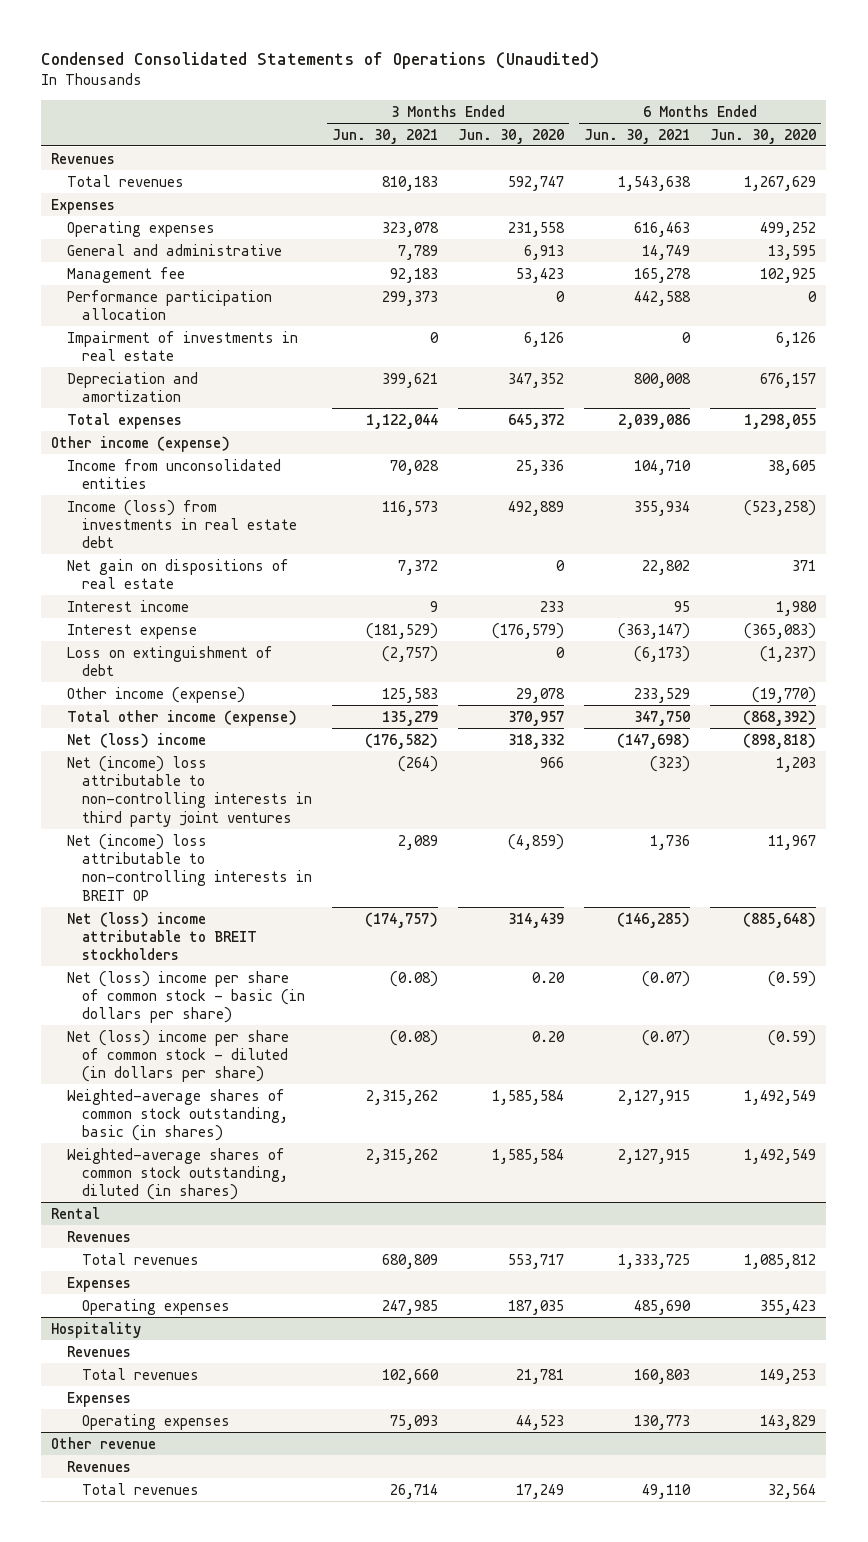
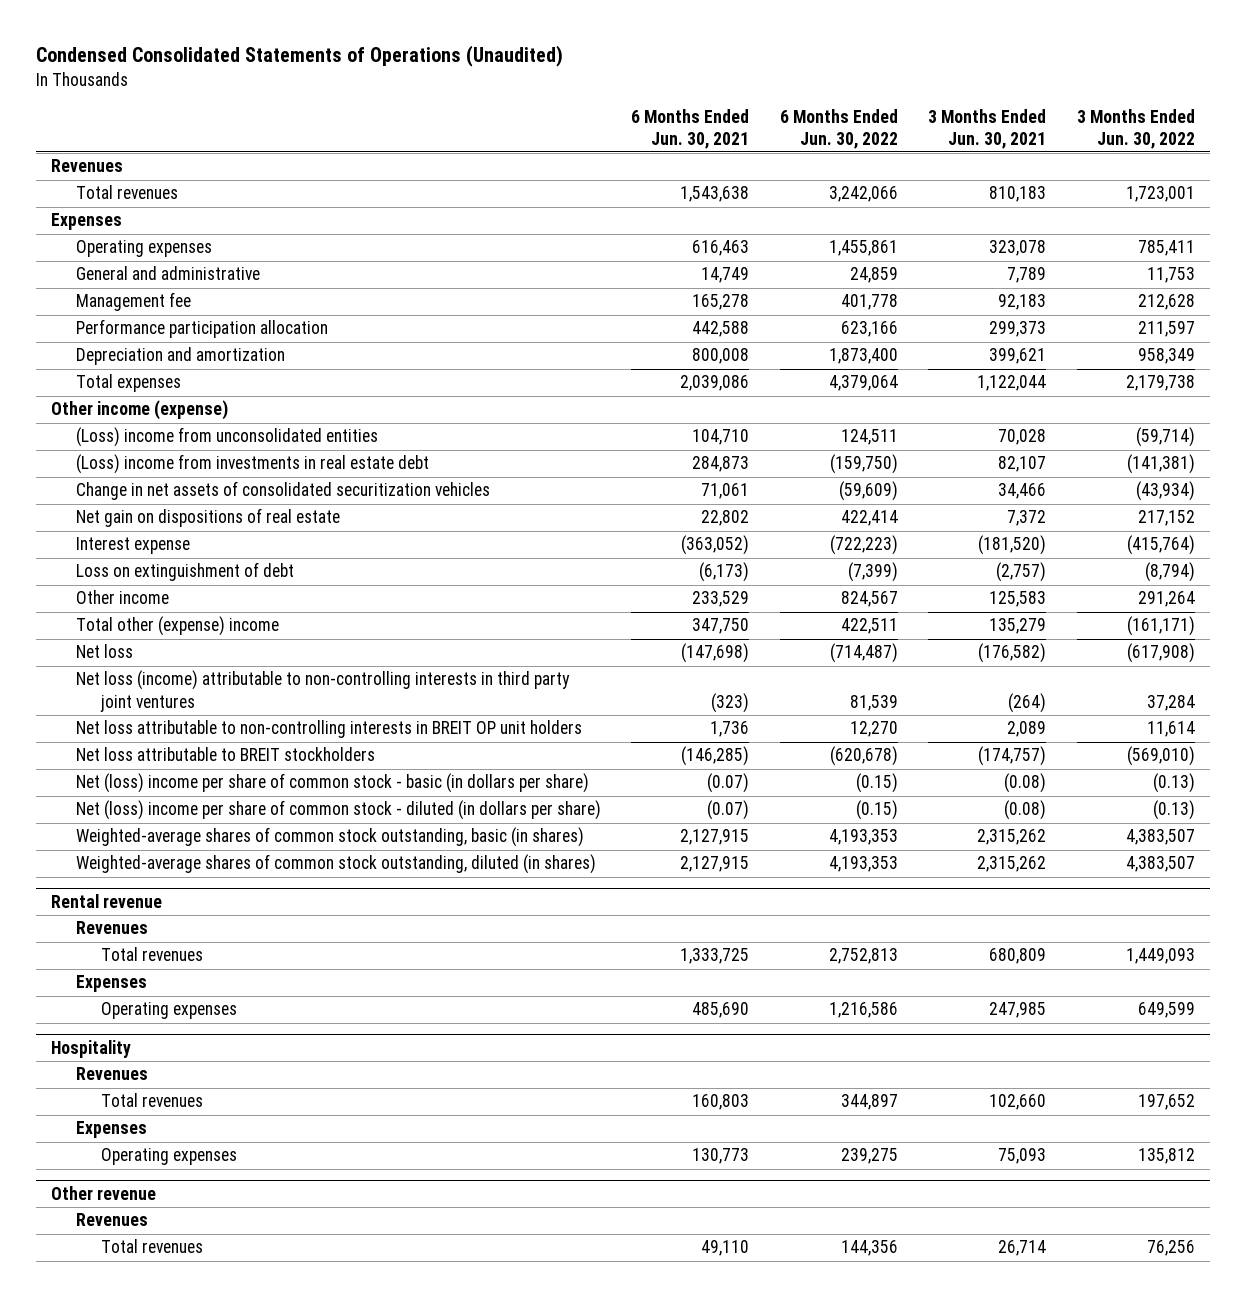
- | 3 Months Ended Jun. 30, 2021 | 3 Months Ended Jun. 30, 2020 | 6 Months Ended Jun. 30, 2021 | 6 Months Ended Jun. 30, 2020
+ | 6 Months Ended Jun. 30, 2021 | 6 Months Ended Jun. 30, 2022 | 3 Months Ended Jun. 30, 2021 | 3 Months Ended Jun. 30, 2022
- Impairment of investments in real estate | 0 | 6,126 | 0 | 6,126
- Income from unconsolidated entities | 70,028 | 25,336 | 104,710 | 38,605
- Income (loss) from investments in real estate debt | 116,573 | 492,889 | 355,934 | (523,258)
+ (Loss) income from unconsolidated entities | 104,710 | 124,511 | 70,028 | (59,714)
+ (Loss) income from investments in real estate debt | 284,873 | (159,750) | 82,107 | (141,381)
+ Change in net assets of consolidated securitization vehicles | 71,061 | (59,609) | 34,466 | (43,934)
- Interest income | 9 | 233 | 95 | 1,980
- Interest expense | (181,529) | (176,579) | (363,147) | (365,083)
+ Interest expense | (363,052) | (722,223) | (181,520) | (415,764)
- Other income (expense) | 125,583 | 29,078 | 233,529 | (19,770)
- Total other income (expense) | 135,279 | 370,957 | 347,750 | (868,392)
- Net (loss) income | (176,582) | 318,332 | (147,698) | (898,818)
- Net (income) loss attributable to non-controlling interests in third party joint ventures | (264) | 966 | (323) | 1,203
- Net (income) loss attributable to non-controlling interests in BREIT OP | 2,089 | (4,859) | 1,736 | 11,967
- Net (loss) income attributable to BREIT stockholders | (174,757) | 314,439 | (146,285) | (885,648)
+ Other income | 233,529 | 824,567 | 125,583 | 291,264
+ Total other (expense) income | 347,750 | 422,511 | 135,279 | (161,171)
+ Net loss | (147,698) | (714,487) | (176,582) | (617,908)
+ Net loss (income) attributable to non-controlling interests in third party joint ventures | (323) | 81,539 | (264) | 37,284
+ Net loss attributable to non-controlling interests in BREIT OP unit holders | 1,736 | 12,270 | 2,089 | 11,614
+ Net loss attributable to BREIT stockholders | (146,285) | (620,678) | (174,757) | (569,010)
- Rental
+ Rental revenue

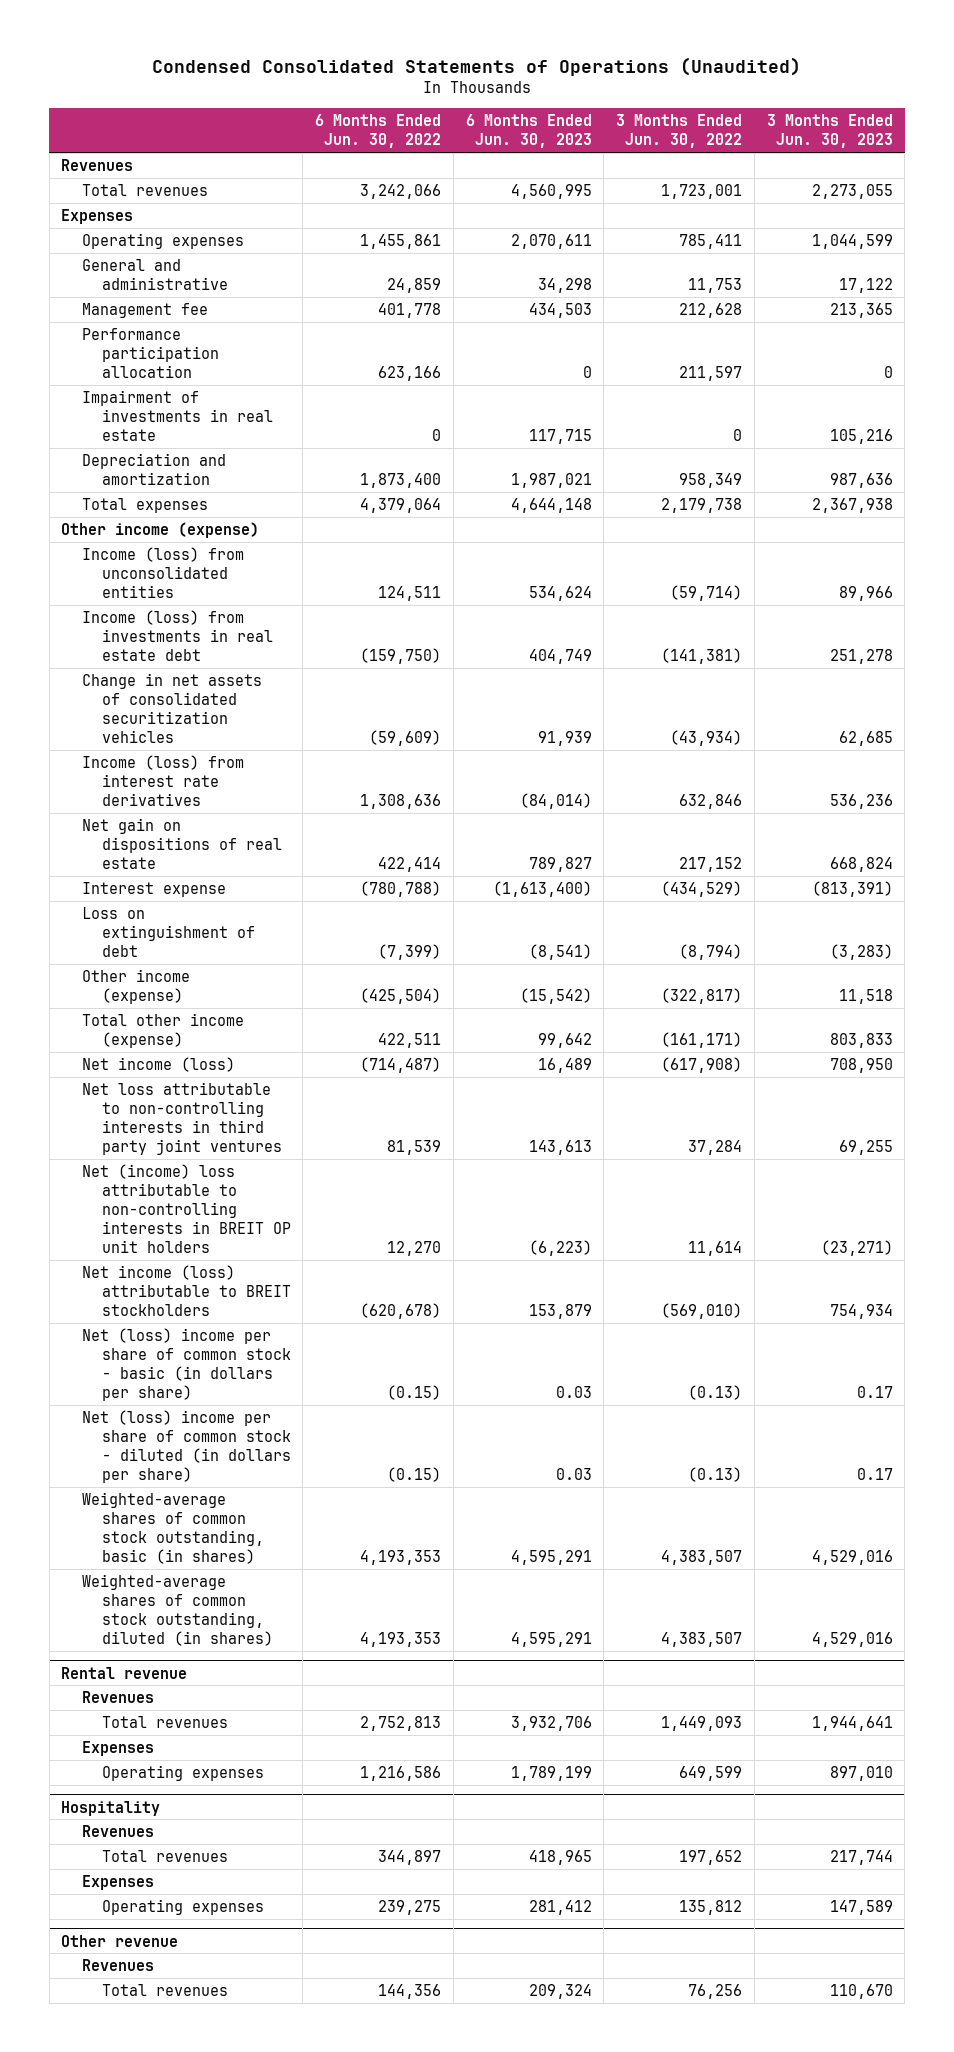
- | 6 Months Ended Jun. 30, 2021 | 6 Months Ended Jun. 30, 2022 | 3 Months Ended Jun. 30, 2021 | 3 Months Ended Jun. 30, 2022
+ | 6 Months Ended Jun. 30, 2022 | 6 Months Ended Jun. 30, 2023 | 3 Months Ended Jun. 30, 2022 | 3 Months Ended Jun. 30, 2023
+ Impairment of investments in real estate | 0 | 117,715 | 0 | 105,216
- (Loss) income from unconsolidated entities | 104,710 | 124,511 | 70,028 | (59,714)
- (Loss) income from investments in real estate debt | 284,873 | (159,750) | 82,107 | (141,381)
+ Income (loss) from unconsolidated entities | 124,511 | 534,624 | (59,714) | 89,966
+ Income (loss) from investments in real estate debt | (159,750) | 404,749 | (141,381) | 251,278
+ Income (loss) from interest rate derivatives | 1,308,636 | (84,014) | 632,846 | 536,236
- Interest expense | (363,052) | (722,223) | (181,520) | (415,764)
+ Interest expense | (780,788) | (1,613,400) | (434,529) | (813,391)
- Other income | 233,529 | 824,567 | 125,583 | 291,264
- Total other (expense) income | 347,750 | 422,511 | 135,279 | (161,171)
- Net loss | (147,698) | (714,487) | (176,582) | (617,908)
- Net loss (income) attributable to non-controlling interests in third party joint ventures | (323) | 81,539 | (264) | 37,284
- Net loss attributable to non-controlling interests in BREIT OP unit holders | 1,736 | 12,270 | 2,089 | 11,614
- Net loss attributable to BREIT stockholders | (146,285) | (620,678) | (174,757) | (569,010)
+ Other income (expense) | (425,504) | (15,542) | (322,817) | 11,518
+ Total other income (expense) | 422,511 | 99,642 | (161,171) | 803,833
+ Net income (loss) | (714,487) | 16,489 | (617,908) | 708,950
+ Net loss attributable to non-controlling interests in third party joint ventures | 81,539 | 143,613 | 37,284 | 69,255
+ Net (income) loss attributable to non-controlling interests in BREIT OP unit holders | 12,270 | (6,223) | 11,614 | (23,271)
+ Net income (loss) attributable to BREIT stockholders | (620,678) | 153,879 | (569,010) | 754,934

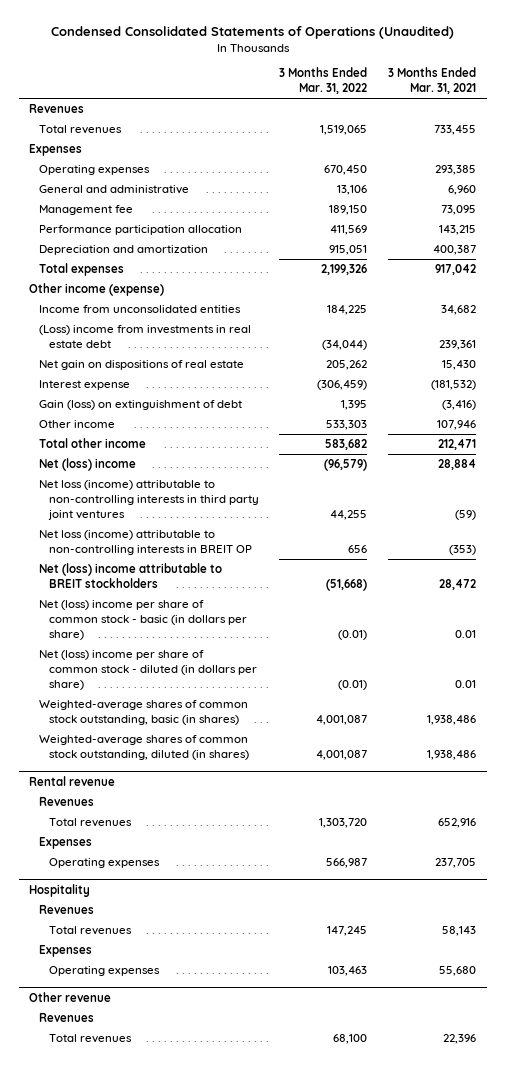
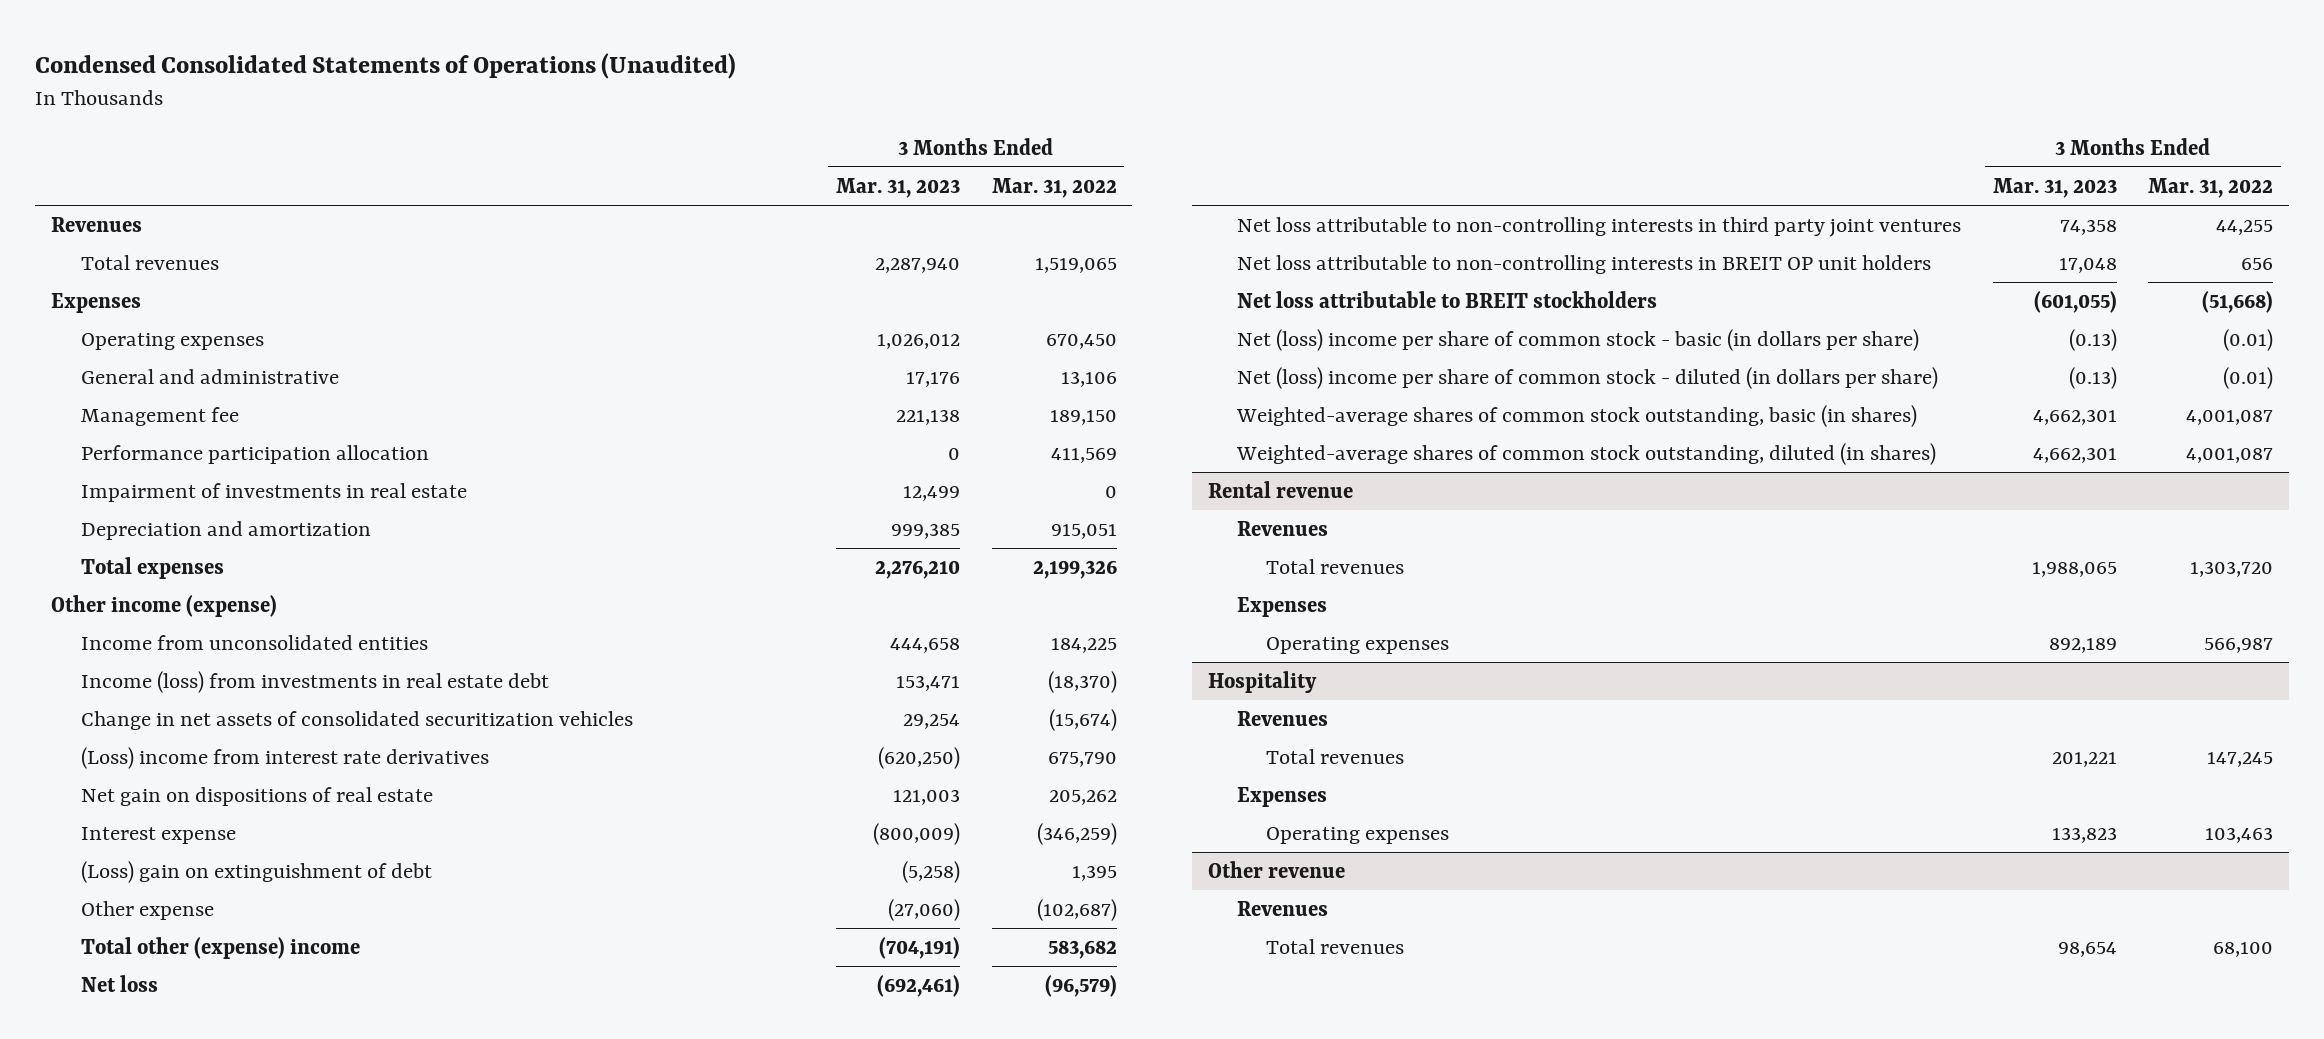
- | 3 Months Ended Mar. 31, 2022 | 3 Months Ended Mar. 31, 2021
+ | 3 Months Ended Mar. 31, 2023 | 3 Months Ended Mar. 31, 2022
+ Impairment of investments in real estate | 12,499 | 0
- (Loss) income from investments in real estate debt | (34,044) | 239,361
+ Income (loss) from investments in real estate debt | 153,471 | (18,370)
+ Change in net assets of consolidated securitization vehicles | 29,254 | (15,674)
+ (Loss) income from interest rate derivatives | (620,250) | 675,790
- Interest expense | (306,459) | (181,532)
- Gain (loss) on extinguishment of debt | 1,395 | (3,416)
- Other income | 533,303 | 107,946
- Total other income | 583,682 | 212,471
- Net (loss) income | (96,579) | 28,884
- Net loss (income) attributable to non-controlling interests in third party joint ventures | 44,255 | (59)
- Net loss (income) attributable to non-controlling interests in BREIT OP | 656 | (353)
- Net (loss) income attributable to BREIT stockholders | (51,668) | 28,472
+ Interest expense | (800,009) | (346,259)
+ (Loss) gain on extinguishment of debt | (5,258) | 1,395
+ Other expense | (27,060) | (102,687)
+ Total other (expense) income | (704,191) | 583,682
+ Net loss | (692,461) | (96,579)
+ Net loss attributable to non-controlling interests in third party joint ventures | 74,358 | 44,255
+ Net loss attributable to non-controlling interests in BREIT OP unit holders | 17,048 | 656
+ Net loss attributable to BREIT stockholders | (601,055) | (51,668)

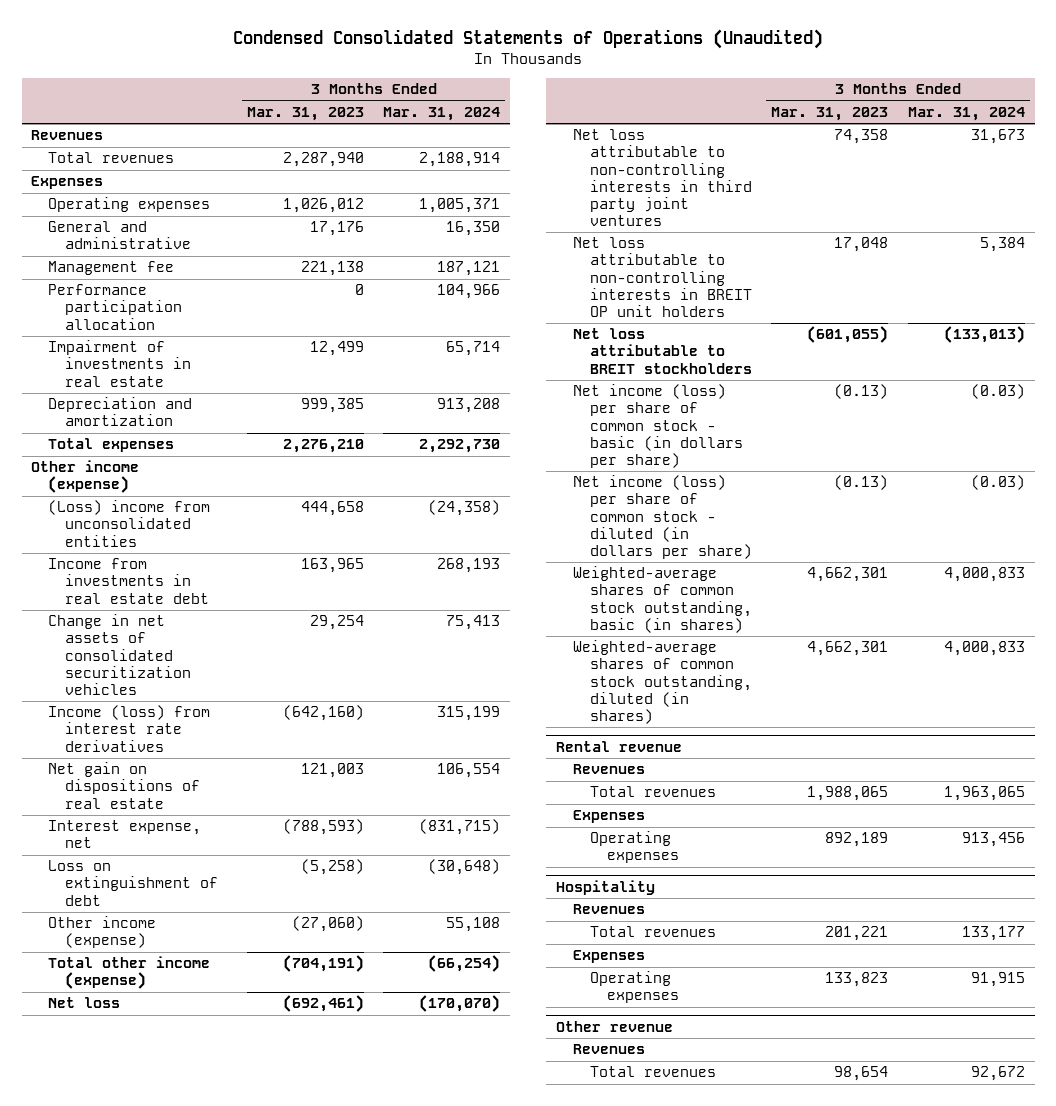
- | 3 Months Ended Mar. 31, 2023 | 3 Months Ended Mar. 31, 2022
+ | 3 Months Ended Mar. 31, 2023 | 3 Months Ended Mar. 31, 2024
- Income from unconsolidated entities | 444,658 | 184,225
- Income (loss) from investments in real estate debt | 153,471 | (18,370)
+ (Loss) income from unconsolidated entities | 444,658 | (24,358)
+ Income from investments in real estate debt | 163,965 | 268,193
- (Loss) income from interest rate derivatives | (620,250) | 675,790
+ Income (loss) from interest rate derivatives | (642,160) | 315,199
- Interest expense | (800,009) | (346,259)
- (Loss) gain on extinguishment of debt | (5,258) | 1,395
- Other expense | (27,060) | (102,687)
- Total other (expense) income | (704,191) | 583,682
+ Interest expense, net | (788,593) | (831,715)
+ Loss on extinguishment of debt | (5,258) | (30,648)
+ Other income (expense) | (27,060) | 55,108
+ Total other income (expense) | (704,191) | (66,254)
- Net (loss) income per share of common stock - basic (in dollars per share) | (0.13) | (0.01)
- Net (loss) income per share of common stock - diluted (in dollars per share) | (0.13) | (0.01)
+ Net income (loss) per share of common stock - basic (in dollars per share) | (0.13) | (0.03)
+ Net income (loss) per share of common stock - diluted (in dollars per share) | (0.13) | (0.03)

